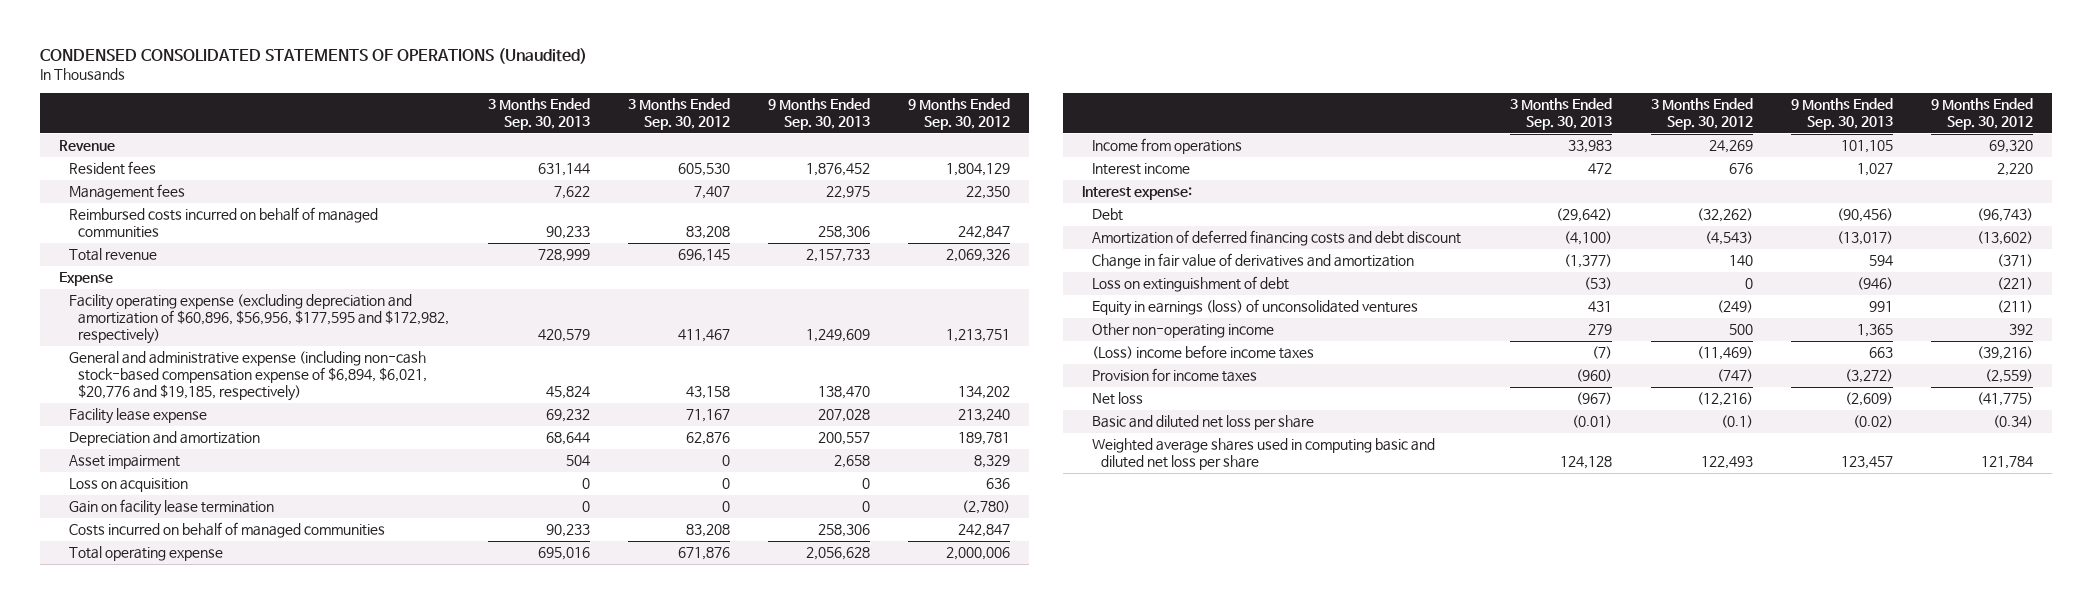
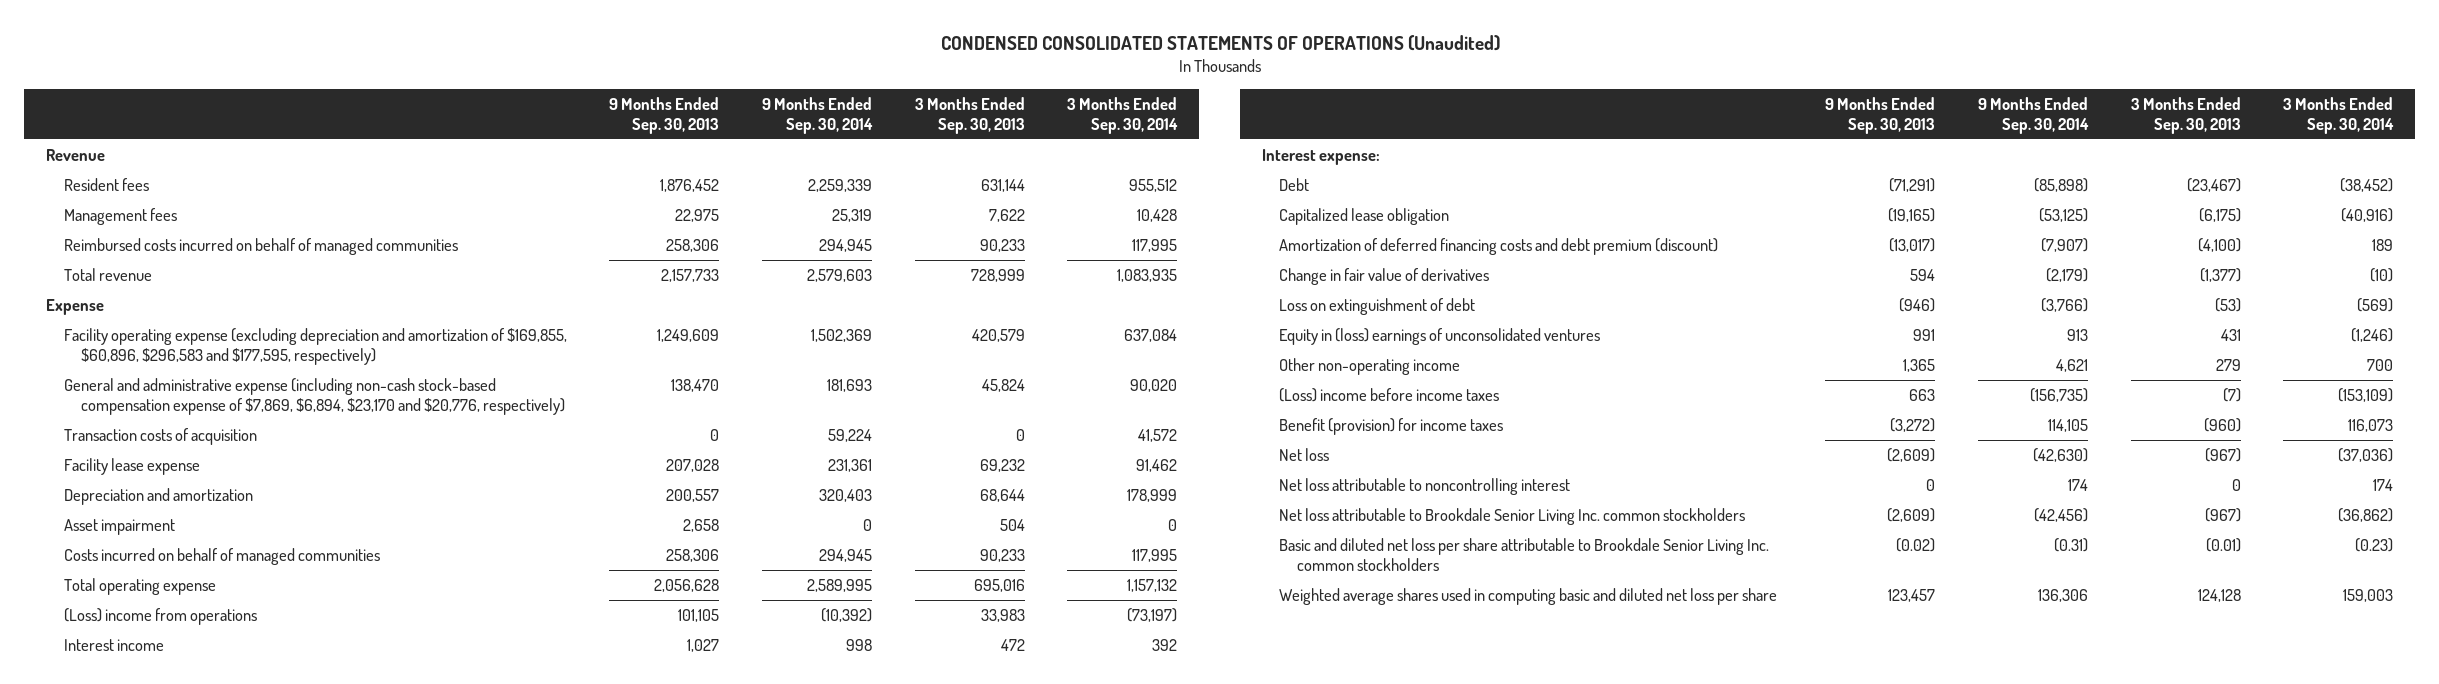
- | 3 Months Ended Sep. 30, 2013 | 3 Months Ended Sep. 30, 2012 | 9 Months Ended Sep. 30, 2013 | 9 Months Ended Sep. 30, 2012
+ | 9 Months Ended Sep. 30, 2013 | 9 Months Ended Sep. 30, 2014 | 3 Months Ended Sep. 30, 2013 | 3 Months Ended Sep. 30, 2014
- Facility operating expense (excluding depreciation and amortization of $60,896, $56,956, $177,595 and $172,982, respectively) | 420,579 | 411,467 | 1,249,609 | 1,213,751
- General and administrative expense (including non-cash stock-based compensation expense of $6,894, $6,021, $20,776 and $19,185, respectively) | 45,824 | 43,158 | 138,470 | 134,202
+ Facility operating expense (excluding depreciation and amortization of $169,855, $60,896, $296,583 and $177,595, respectively) | 1,249,609 | 1,502,369 | 420,579 | 637,084
+ General and administrative expense (including non-cash stock-based compensation expense of $7,869, $6,894, $23,170 and $20,776, respectively) | 138,470 | 181,693 | 45,824 | 90,020
+ Transaction costs of acquisition | 0 | 59,224 | 0 | 41,572
- Loss on acquisition | 0 | 0 | 0 | 636
- Gain on facility lease termination | 0 | 0 | 0 | (2,780)
- Income from operations | 33,983 | 24,269 | 101,105 | 69,320
+ (Loss) income from operations | 101,105 | (10,392) | 33,983 | (73,197)
- Debt | (29,642) | (32,262) | (90,456) | (96,743)
- Amortization of deferred financing costs and debt discount | (4,100) | (4,543) | (13,017) | (13,602)
- Change in fair value of derivatives and amortization | (1,377) | 140 | 594 | (371)
+ Debt | (71,291) | (85,898) | (23,467) | (38,452)
+ Capitalized lease obligation | (19,165) | (53,125) | (6,175) | (40,916)
+ Amortization of deferred financing costs and debt premium (discount) | (13,017) | (7,907) | (4,100) | 189
+ Change in fair value of derivatives | 594 | (2,179) | (1,377) | (10)
- Equity in earnings (loss) of unconsolidated ventures | 431 | (249) | 991 | (211)
+ Equity in (loss) earnings of unconsolidated ventures | 991 | 913 | 431 | (1,246)
- Provision for income taxes | (960) | (747) | (3,272) | (2,559)
+ Benefit (provision) for income taxes | (3,272) | 114,105 | (960) | 116,073
- Basic and diluted net loss per share | (0.01) | (0.1) | (0.02) | (0.34)
+ Net loss attributable to noncontrolling interest | 0 | 174 | 0 | 174
+ Net loss attributable to Brookdale Senior Living Inc. common stockholders | (2,609) | (42,456) | (967) | (36,862)
+ Basic and diluted net loss per share attributable to Brookdale Senior Living Inc. common stockholders | (0.02) | (0.31) | (0.01) | (0.23)

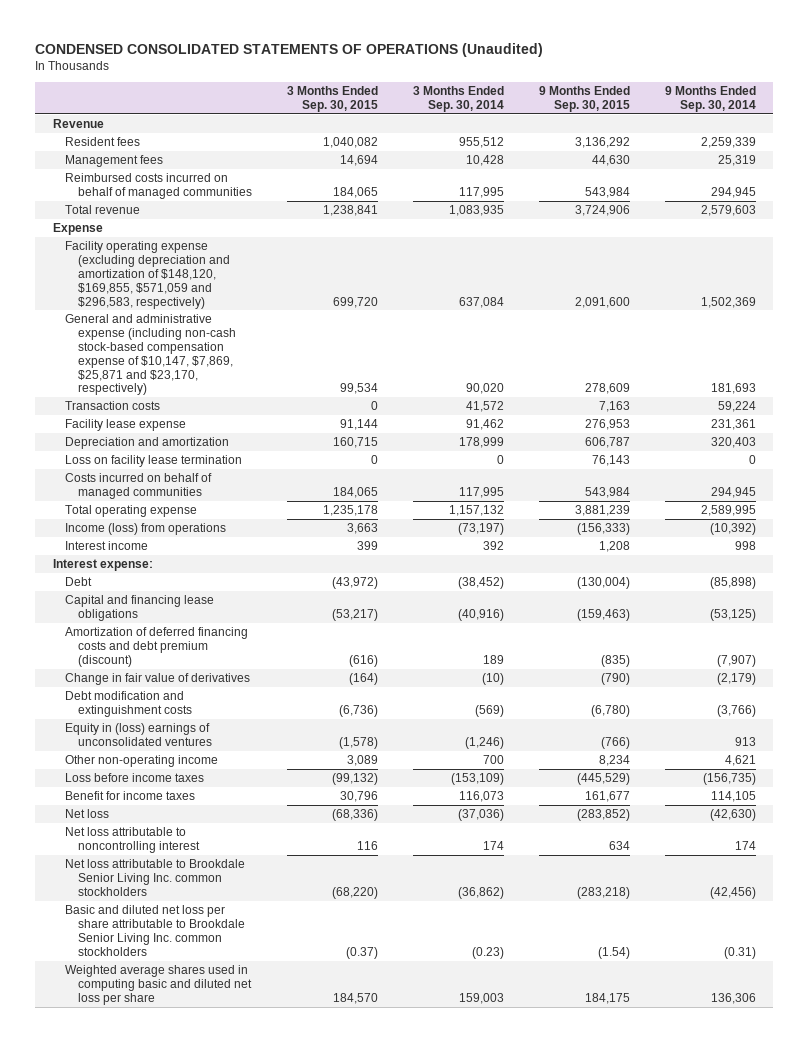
- | 9 Months Ended Sep. 30, 2013 | 9 Months Ended Sep. 30, 2014 | 3 Months Ended Sep. 30, 2013 | 3 Months Ended Sep. 30, 2014
+ | 3 Months Ended Sep. 30, 2015 | 3 Months Ended Sep. 30, 2014 | 9 Months Ended Sep. 30, 2015 | 9 Months Ended Sep. 30, 2014
- Facility operating expense (excluding depreciation and amortization of $169,855, $60,896, $296,583 and $177,595, respectively) | 1,249,609 | 1,502,369 | 420,579 | 637,084
- General and administrative expense (including non-cash stock-based compensation expense of $7,869, $6,894, $23,170 and $20,776, respectively) | 138,470 | 181,693 | 45,824 | 90,020
- Transaction costs of acquisition | 0 | 59,224 | 0 | 41,572
+ Facility operating expense (excluding depreciation and amortization of $148,120, $169,855, $571,059 and $296,583, respectively) | 699,720 | 637,084 | 2,091,600 | 1,502,369
+ General and administrative expense (including non-cash stock-based compensation expense of $10,147, $7,869, $25,871 and $23,170, respectively) | 99,534 | 90,020 | 278,609 | 181,693
+ Transaction costs | 0 | 41,572 | 7,163 | 59,224
- Asset impairment | 2,658 | 0 | 504 | 0
+ Loss on facility lease termination | 0 | 0 | 76,143 | 0
- (Loss) income from operations | 101,105 | (10,392) | 33,983 | (73,197)
+ Income (loss) from operations | 3,663 | (73,197) | (156,333) | (10,392)
- Capitalized lease obligation | (19,165) | (53,125) | (6,175) | (40,916)
+ Capital and financing lease obligations | (53,217) | (40,916) | (159,463) | (53,125)
- Loss on extinguishment of debt | (946) | (3,766) | (53) | (569)
+ Debt modification and extinguishment costs | (6,736) | (569) | (6,780) | (3,766)
- (Loss) income before income taxes | 663 | (156,735) | (7) | (153,109)
- Benefit (provision) for income taxes | (3,272) | 114,105 | (960) | 116,073
+ Loss before income taxes | (99,132) | (153,109) | (445,529) | (156,735)
+ Benefit for income taxes | 30,796 | 116,073 | 161,677 | 114,105

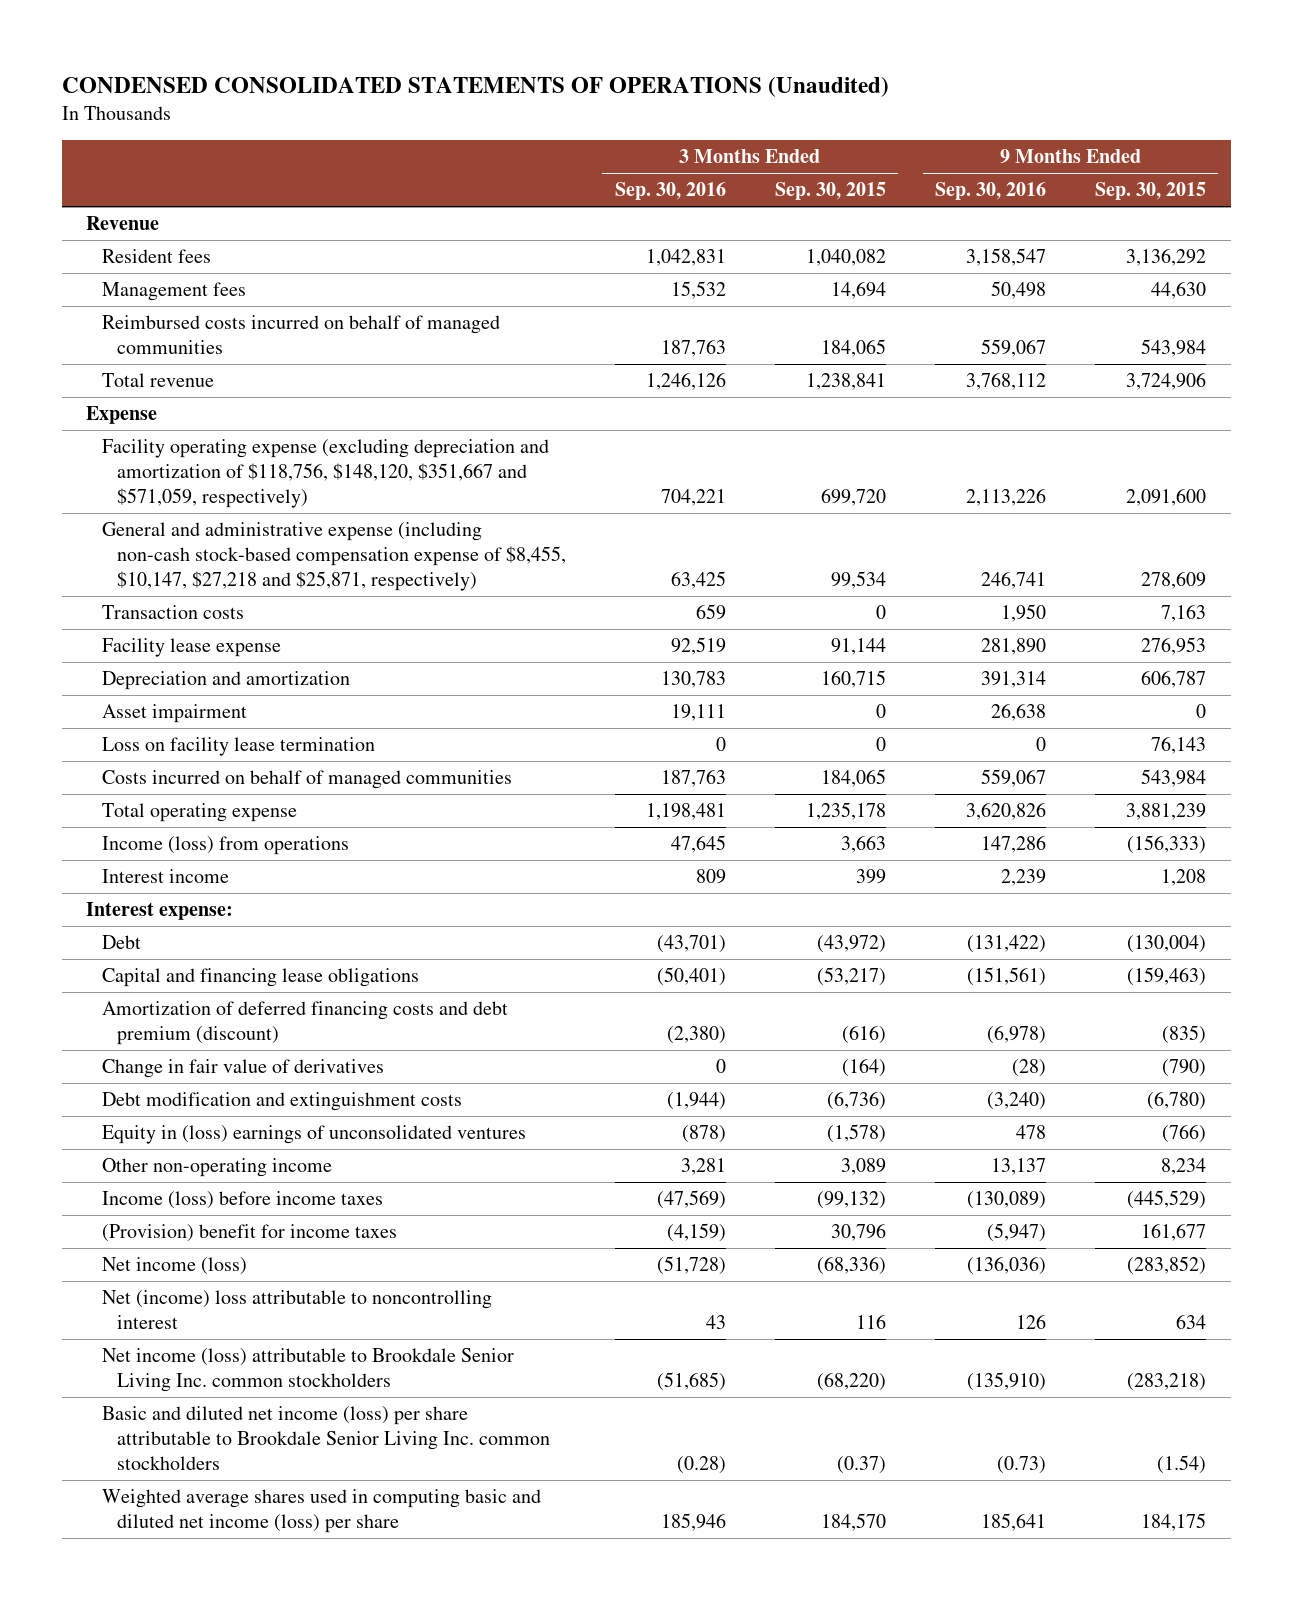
- | 3 Months Ended Sep. 30, 2015 | 3 Months Ended Sep. 30, 2014 | 9 Months Ended Sep. 30, 2015 | 9 Months Ended Sep. 30, 2014
+ | 3 Months Ended Sep. 30, 2016 | 3 Months Ended Sep. 30, 2015 | 9 Months Ended Sep. 30, 2016 | 9 Months Ended Sep. 30, 2015
- Facility operating expense (excluding depreciation and amortization of $148,120, $169,855, $571,059 and $296,583, respectively) | 699,720 | 637,084 | 2,091,600 | 1,502,369
- General and administrative expense (including non-cash stock-based compensation expense of $10,147, $7,869, $25,871 and $23,170, respectively) | 99,534 | 90,020 | 278,609 | 181,693
+ Facility operating expense (excluding depreciation and amortization of $118,756, $148,120, $351,667 and $571,059, respectively) | 704,221 | 699,720 | 2,113,226 | 2,091,600
+ General and administrative expense (including non-cash stock-based compensation expense of $8,455, $10,147, $27,218 and $25,871, respectively) | 63,425 | 99,534 | 246,741 | 278,609
+ Asset impairment | 19,111 | 0 | 26,638 | 0
- Loss before income taxes | (99,132) | (153,109) | (445,529) | (156,735)
- Benefit for income taxes | 30,796 | 116,073 | 161,677 | 114,105
- Net loss | (68,336) | (37,036) | (283,852) | (42,630)
- Net loss attributable to noncontrolling interest | 116 | 174 | 634 | 174
- Net loss attributable to Brookdale Senior Living Inc. common stockholders | (68,220) | (36,862) | (283,218) | (42,456)
- Basic and diluted net loss per share attributable to Brookdale Senior Living Inc. common stockholders | (0.37) | (0.23) | (1.54) | (0.31)
- Weighted average shares used in computing basic and diluted net loss per share | 184,570 | 159,003 | 184,175 | 136,306
+ Income (loss) before income taxes | (47,569) | (99,132) | (130,089) | (445,529)
+ (Provision) benefit for income taxes | (4,159) | 30,796 | (5,947) | 161,677
+ Net income (loss) | (51,728) | (68,336) | (136,036) | (283,852)
+ Net (income) loss attributable to noncontrolling interest | 43 | 116 | 126 | 634
+ Net income (loss) attributable to Brookdale Senior Living Inc. common stockholders | (51,685) | (68,220) | (135,910) | (283,218)
+ Basic and diluted net income (loss) per share attributable to Brookdale Senior Living Inc. common stockholders | (0.28) | (0.37) | (0.73) | (1.54)
+ Weighted average shares used in computing basic and diluted net income (loss) per share | 185,946 | 184,570 | 185,641 | 184,175

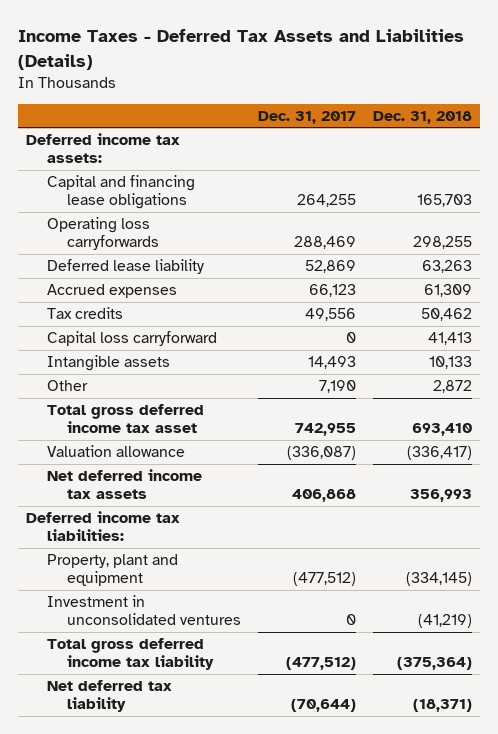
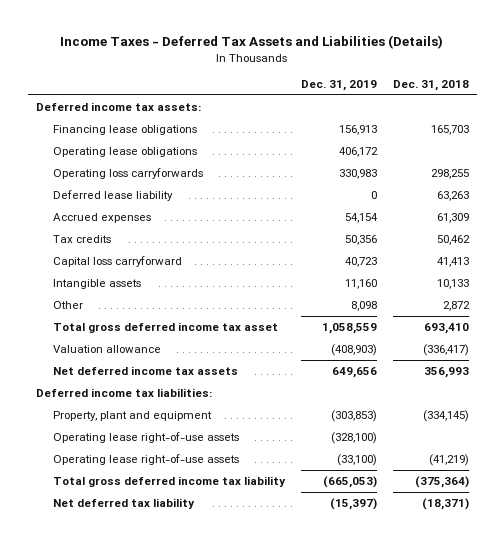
- | Dec. 31, 2017 | Dec. 31, 2018
+ | Dec. 31, 2019 | Dec. 31, 2018
- Capital and financing lease obligations | 264,255 | 165,703
+ Financing lease obligations | 156,913 | 165,703
+ Operating lease obligations | 406,172 |
- Investment in unconsolidated ventures | 0 | (41,219)
+ Operating lease right-of-use assets | (328,100) |
+ Operating lease right-of-use assets | (33,100) | (41,219)

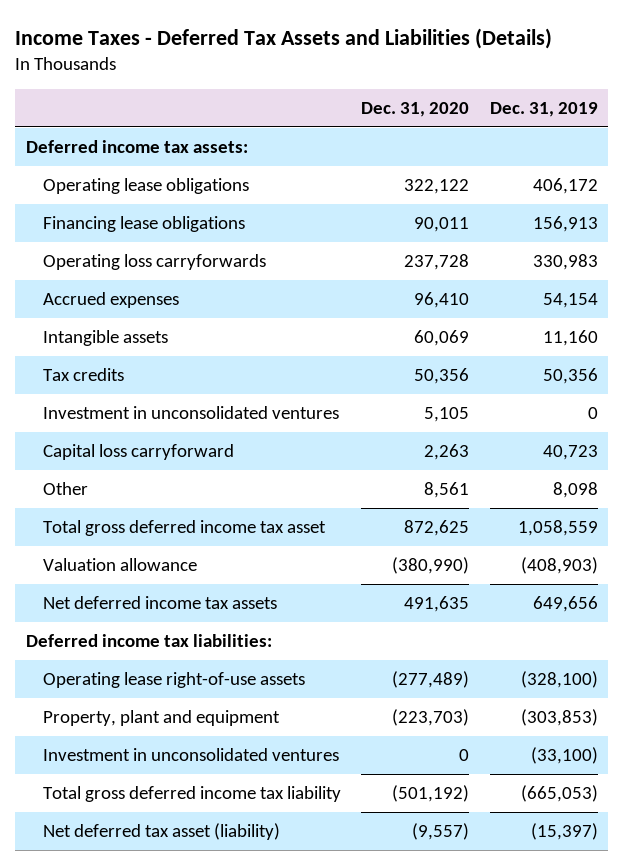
- | Dec. 31, 2019 | Dec. 31, 2018
+ | Dec. 31, 2020 | Dec. 31, 2019
moved down: Financing lease obligations | 90,011 | 156,913
- Deferred lease liability | 0 | 63,263
moved up: Intangible assets | 60,069 | 11,160
+ Investment in unconsolidated ventures | 5,105 | 0
- Operating lease right-of-use assets | (33,100) | (41,219)
moved down: Property, plant and equipment | (223,703) | (303,853)
+ Investment in unconsolidated ventures | 0 | (33,100)
- Net deferred tax liability | (15,397) | (18,371)
+ Net deferred tax asset (liability) | (9,557) | (15,397)

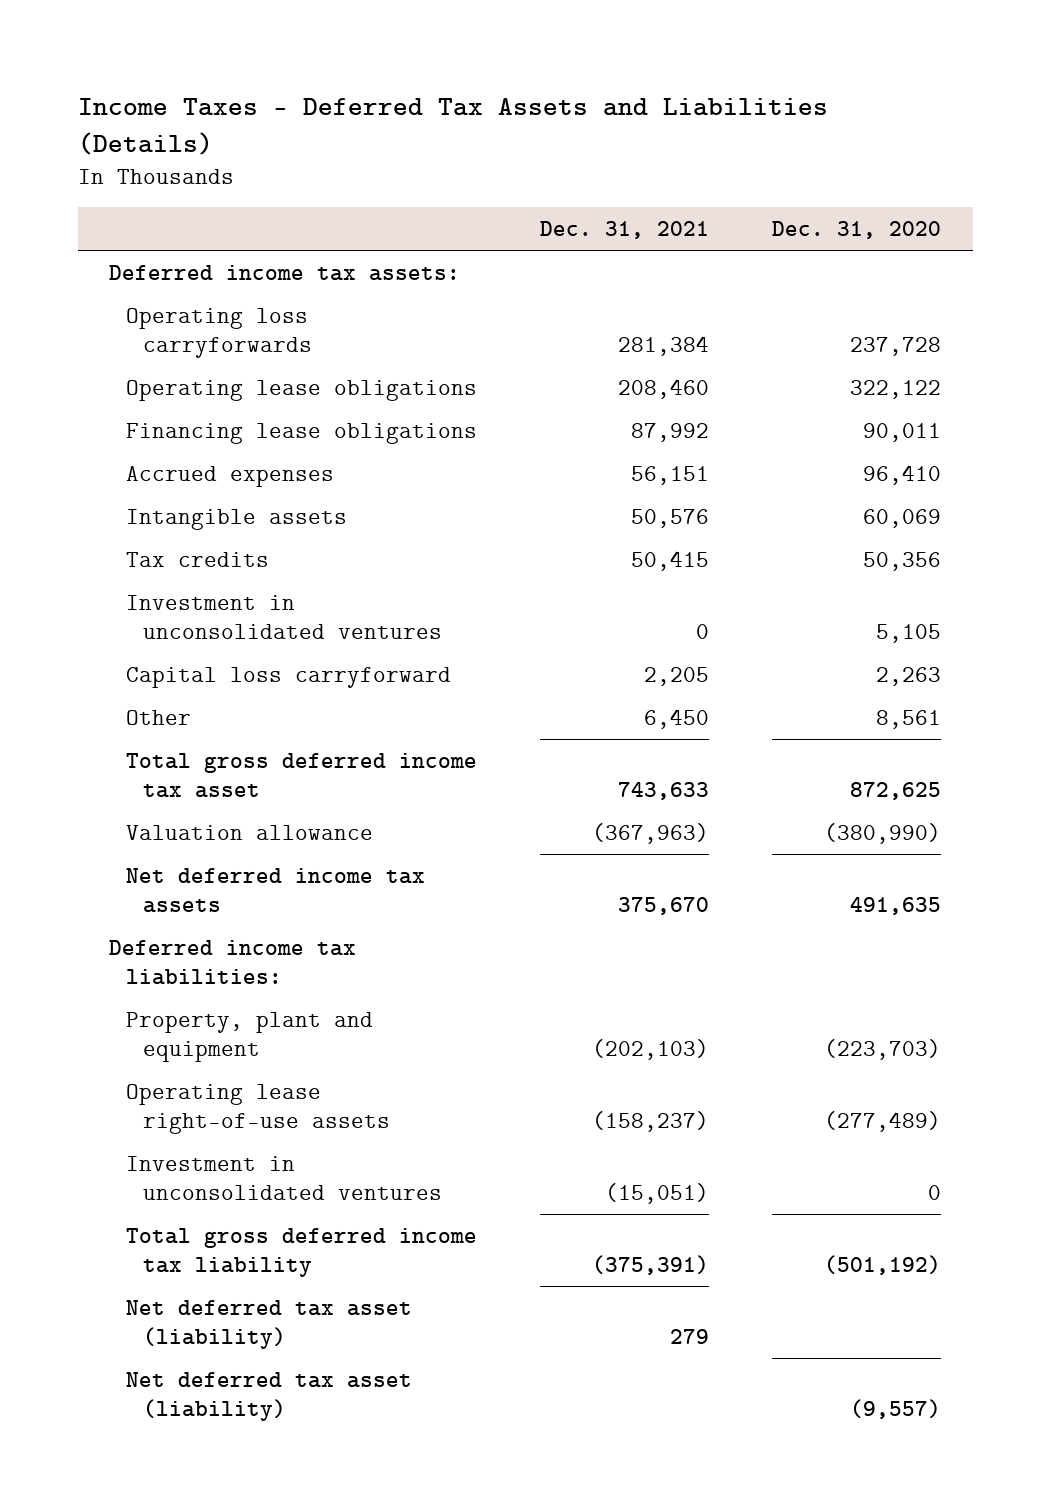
- | Dec. 31, 2020 | Dec. 31, 2019
+ | Dec. 31, 2021 | Dec. 31, 2020
moved up: Operating loss carryforwards | 281,384 | 237,728
moved down: Operating lease right-of-use assets | (158,237) | (277,489)
+ Net deferred tax asset (liability) | 279 |

